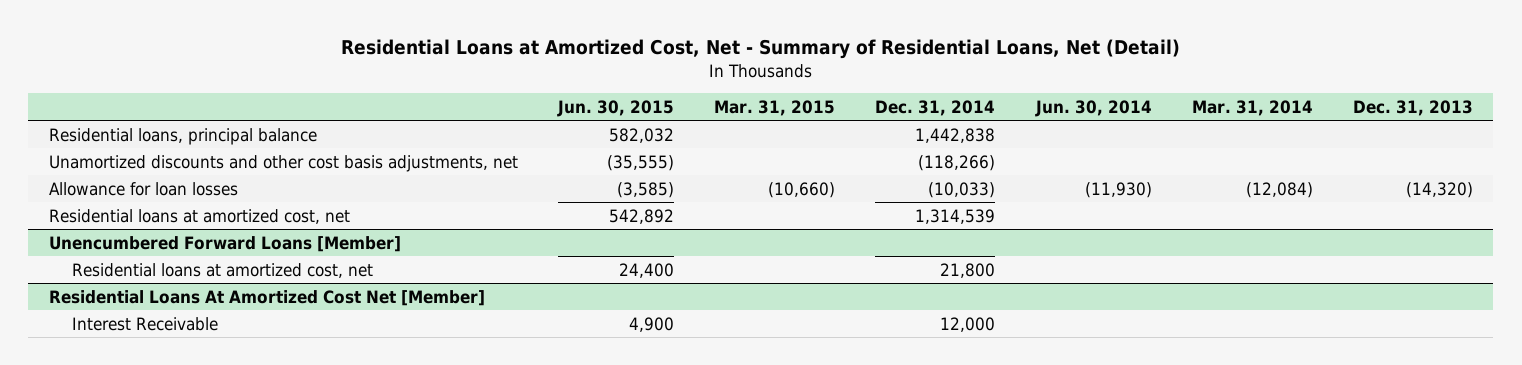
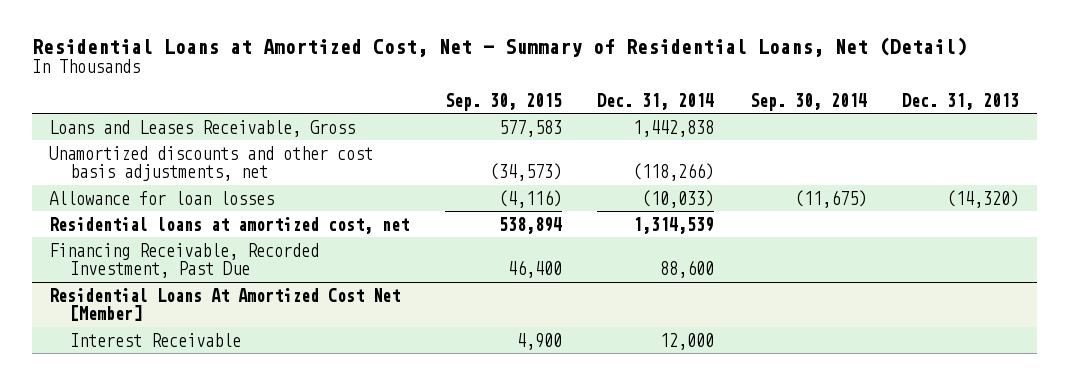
- | Jun. 30, 2015 | Mar. 31, 2015 | Dec. 31, 2014 | Jun. 30, 2014 | Mar. 31, 2014 | Dec. 31, 2013
+ | Sep. 30, 2015 | Dec. 31, 2014 | Sep. 30, 2014 | Dec. 31, 2013
- Residential loans, principal balance | 582,032 | | 1,442,838 | | |
+ Loans and Leases Receivable, Gross | 577,583 | 1,442,838 | |
- Unencumbered Forward Loans [Member]
- Residential loans at amortized cost, net | 24,400 | | 21,800 | | |
+ Financing Receivable, Recorded Investment, Past Due | 46,400 | 88,600 | |

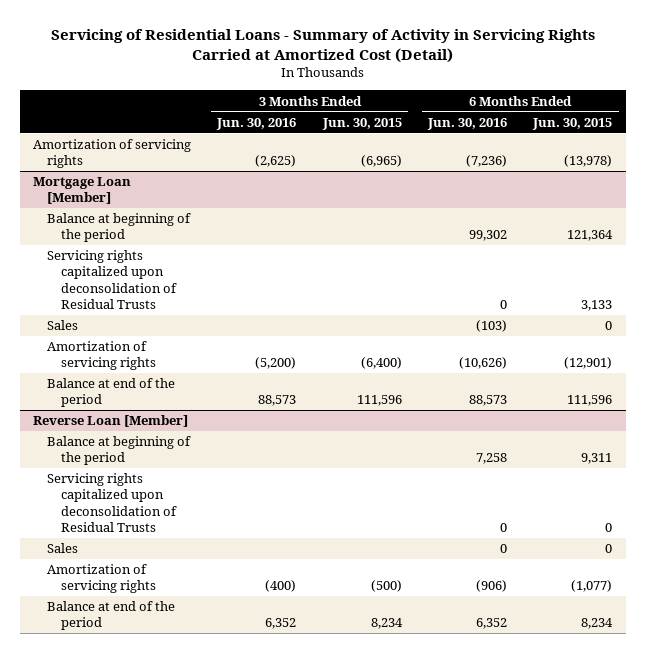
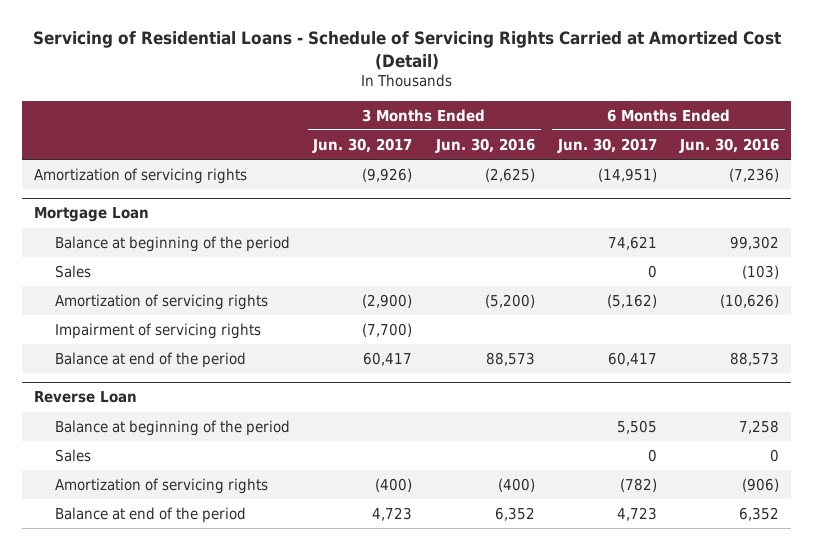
- Servicing of Residential Loans - Summary of Activity in Servicing Rights Carried at Amortized Cost (Detail)
+ Servicing of Residential Loans - Schedule of Servicing Rights Carried at Amortized Cost (Detail)
- | 3 Months Ended Jun. 30, 2016 | 3 Months Ended Jun. 30, 2015 | 6 Months Ended Jun. 30, 2016 | 6 Months Ended Jun. 30, 2015
+ | 3 Months Ended Jun. 30, 2017 | 3 Months Ended Jun. 30, 2016 | 6 Months Ended Jun. 30, 2017 | 6 Months Ended Jun. 30, 2016
- Mortgage Loan [Member]
+ Mortgage Loan
- Servicing rights capitalized upon deconsolidation of Residual Trusts | | | 0 | 3,133
+ Impairment of servicing rights | (7,700) | | |
- Reverse Loan [Member]
+ Reverse Loan
- Servicing rights capitalized upon deconsolidation of Residual Trusts | | | 0 | 0

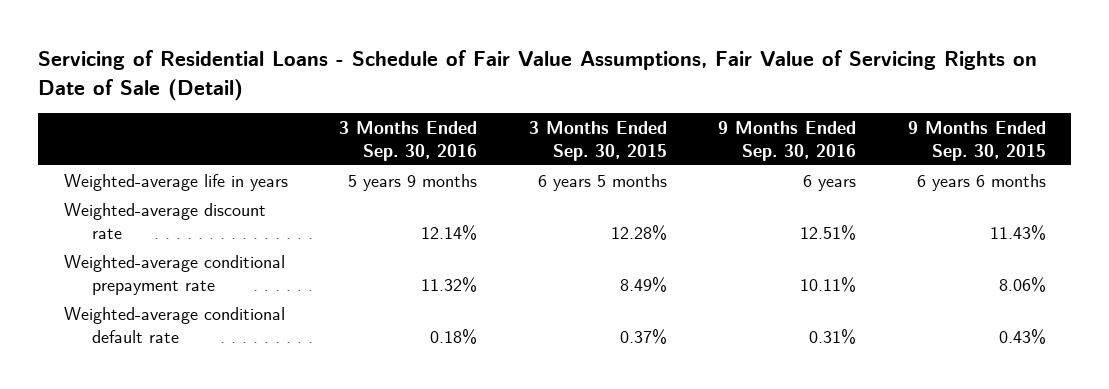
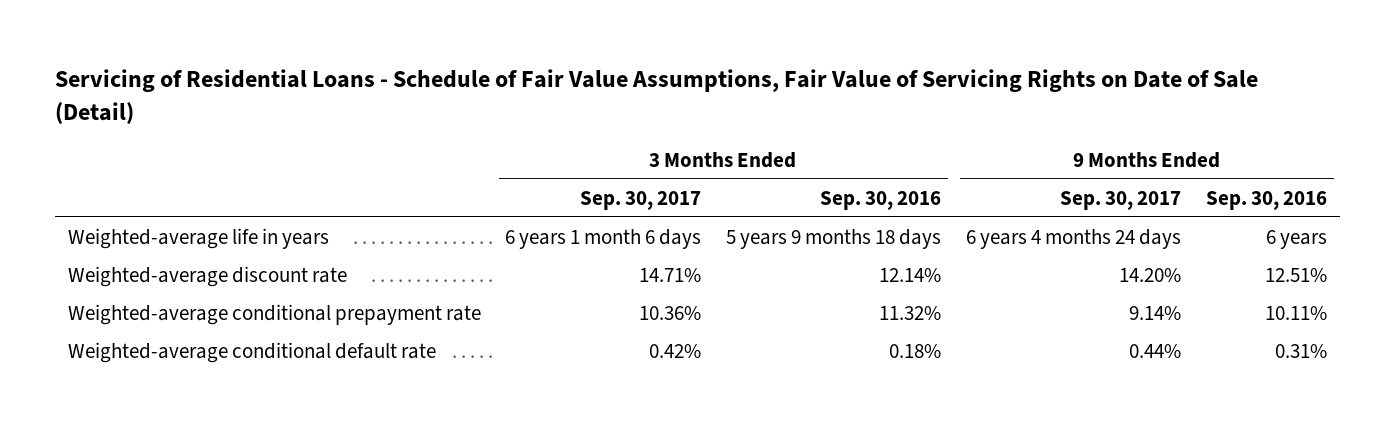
- | 3 Months Ended Sep. 30, 2016 | 3 Months Ended Sep. 30, 2015 | 9 Months Ended Sep. 30, 2016 | 9 Months Ended Sep. 30, 2015
+ | 3 Months Ended Sep. 30, 2017 | 3 Months Ended Sep. 30, 2016 | 9 Months Ended Sep. 30, 2017 | 9 Months Ended Sep. 30, 2016
- Weighted-average life in years | 5 years 9 months | 6 years 5 months | 6 years | 6 years 6 months
+ Weighted-average life in years | 6 years 1 month 6 days | 5 years 9 months 18 days | 6 years 4 months 24 days | 6 years

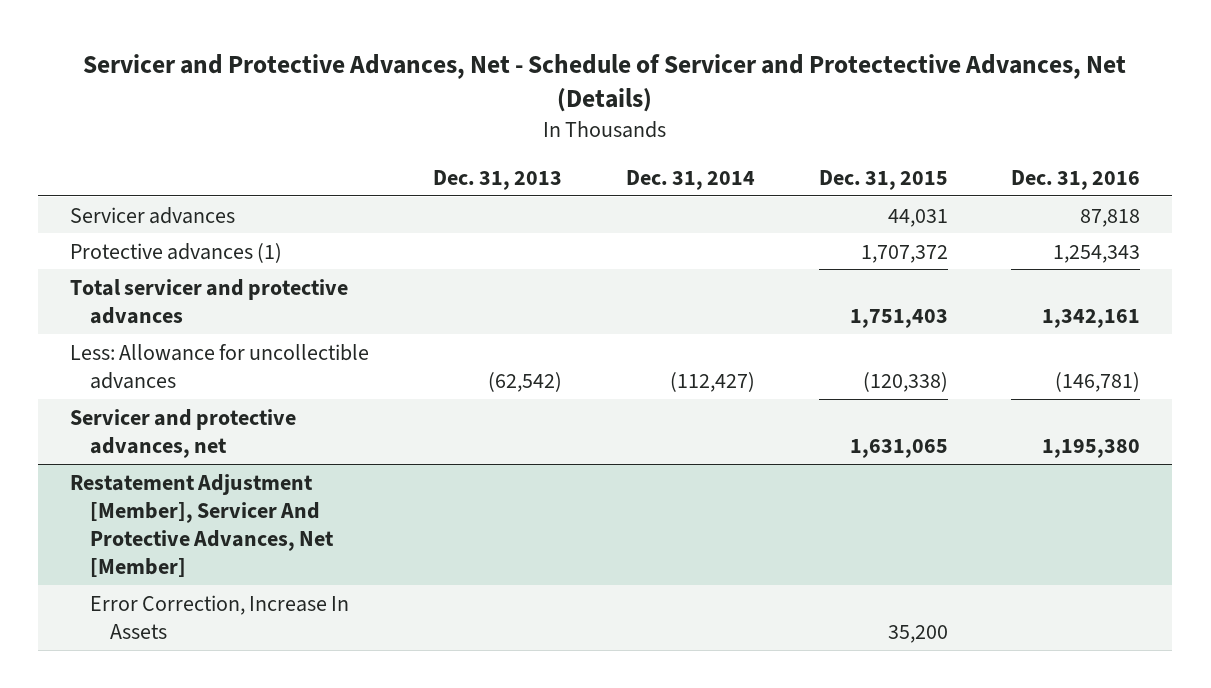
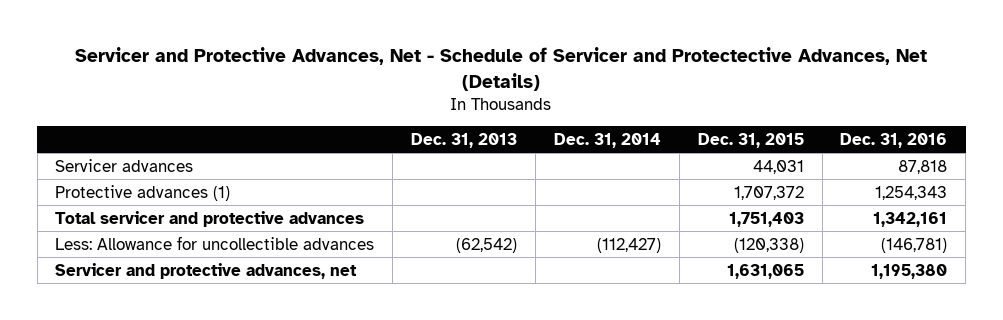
- Restatement Adjustment [Member], Servicer And Protective Advances, Net [Member]
- Error Correction, Increase In Assets | | | 35,200 |

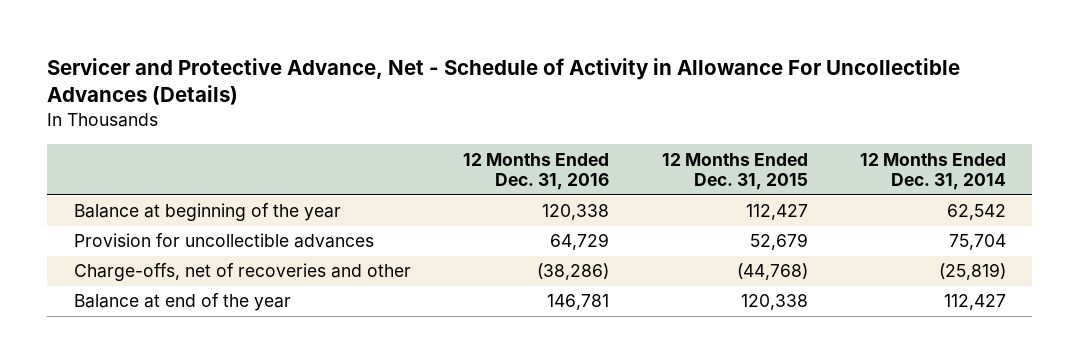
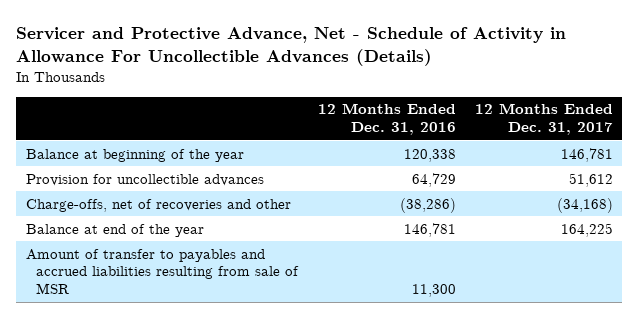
- | 12 Months Ended Dec. 31, 2016 | 12 Months Ended Dec. 31, 2015 | 12 Months Ended Dec. 31, 2014
+ | 12 Months Ended Dec. 31, 2016 | 12 Months Ended Dec. 31, 2017
+ Amount of transfer to payables and accrued liabilities resulting from sale of MSR | 11,300 |

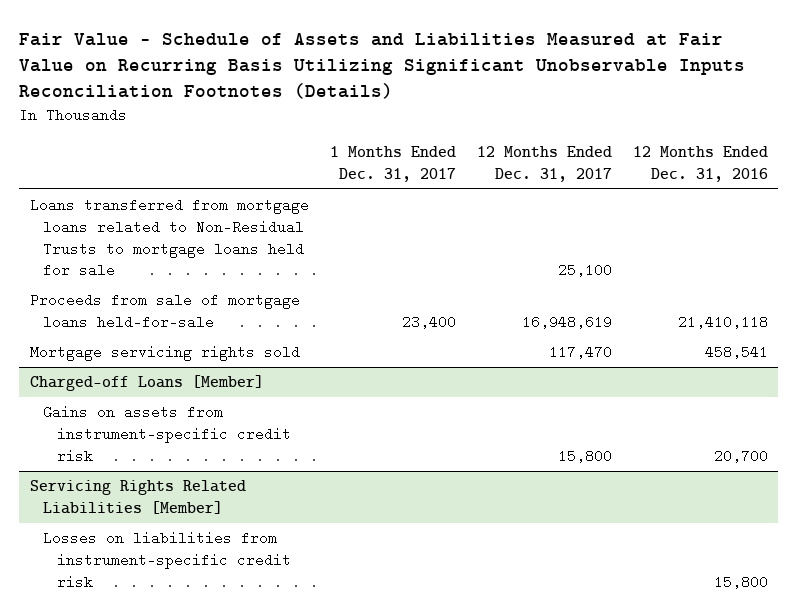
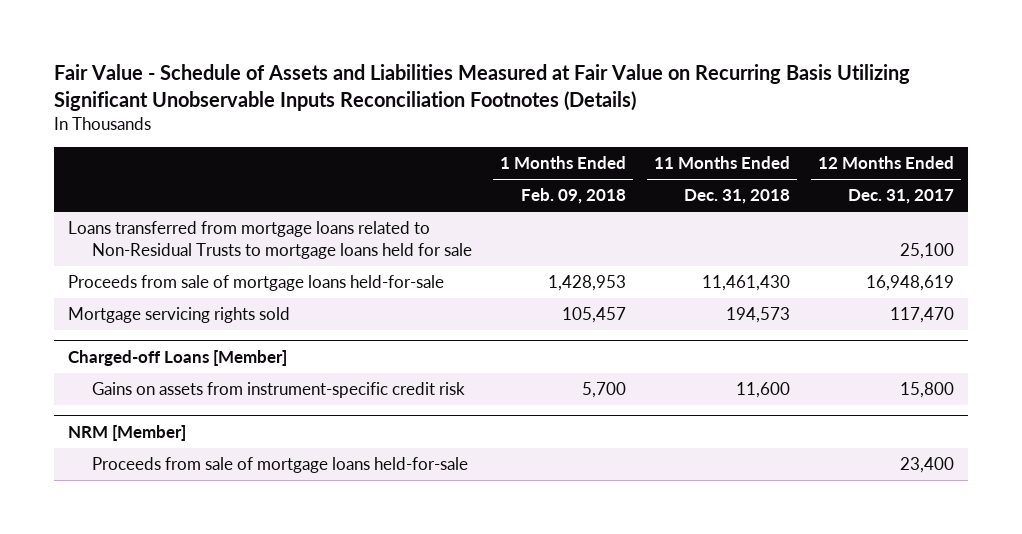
- | 1 Months Ended Dec. 31, 2017 | 12 Months Ended Dec. 31, 2017 | 12 Months Ended Dec. 31, 2016
+ | 1 Months Ended Feb. 09, 2018 | 11 Months Ended Dec. 31, 2018 | 12 Months Ended Dec. 31, 2017
- Servicing Rights Related Liabilities [Member]
- Losses on liabilities from instrument-specific credit risk | | | 15,800
+ NRM [Member]
+ Proceeds from sale of mortgage loans held-for-sale | | | 23,400

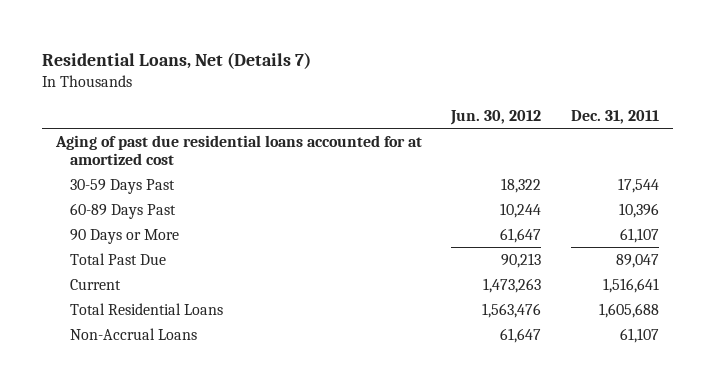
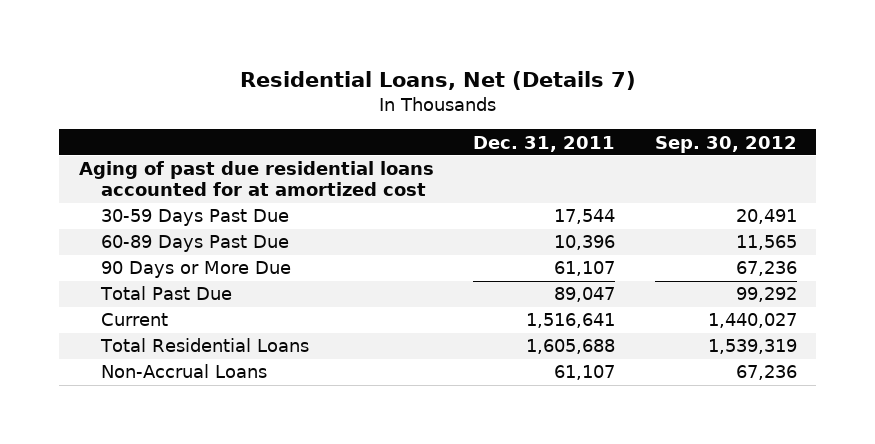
- | Jun. 30, 2012 | Dec. 31, 2011
+ | Dec. 31, 2011 | Sep. 30, 2012
- 30-59 Days Past | 18,322 | 17,544
- 60-89 Days Past | 10,244 | 10,396
- 90 Days or More | 61,647 | 61,107
+ 30-59 Days Past Due | 17,544 | 20,491
+ 60-89 Days Past Due | 10,396 | 11,565
+ 90 Days or More Due | 61,107 | 67,236

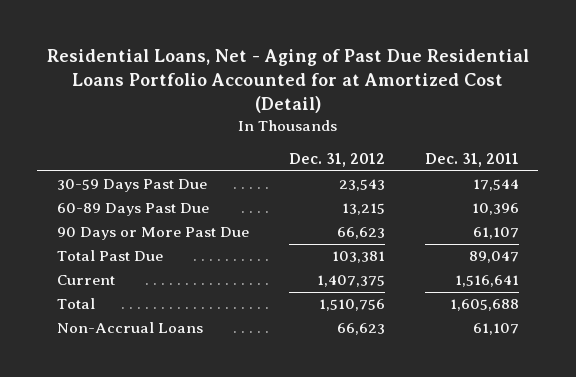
- Residential Loans, Net (Details 7)
+ Residential Loans, Net - Aging of Past Due Residential Loans Portfolio Accounted for at Amortized Cost (Detail)
- | Dec. 31, 2011 | Sep. 30, 2012
+ | Dec. 31, 2012 | Dec. 31, 2011
- Aging of past due residential loans accounted for at amortized cost
- 90 Days or More Due | 61,107 | 67,236
+ 90 Days or More Past Due | 66,623 | 61,107
- Total Residential Loans | 1,605,688 | 1,539,319
+ Total | 1,510,756 | 1,605,688

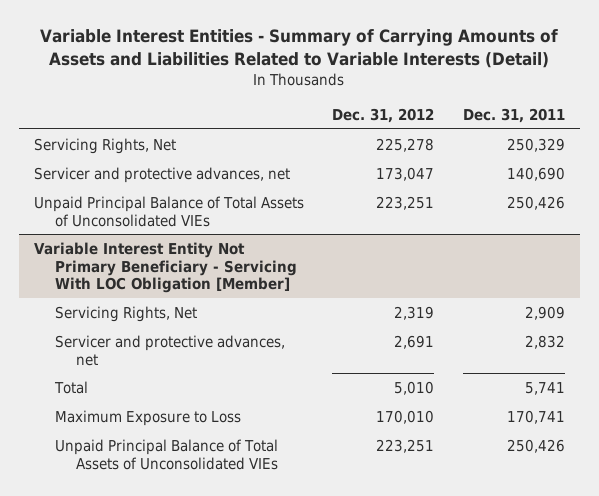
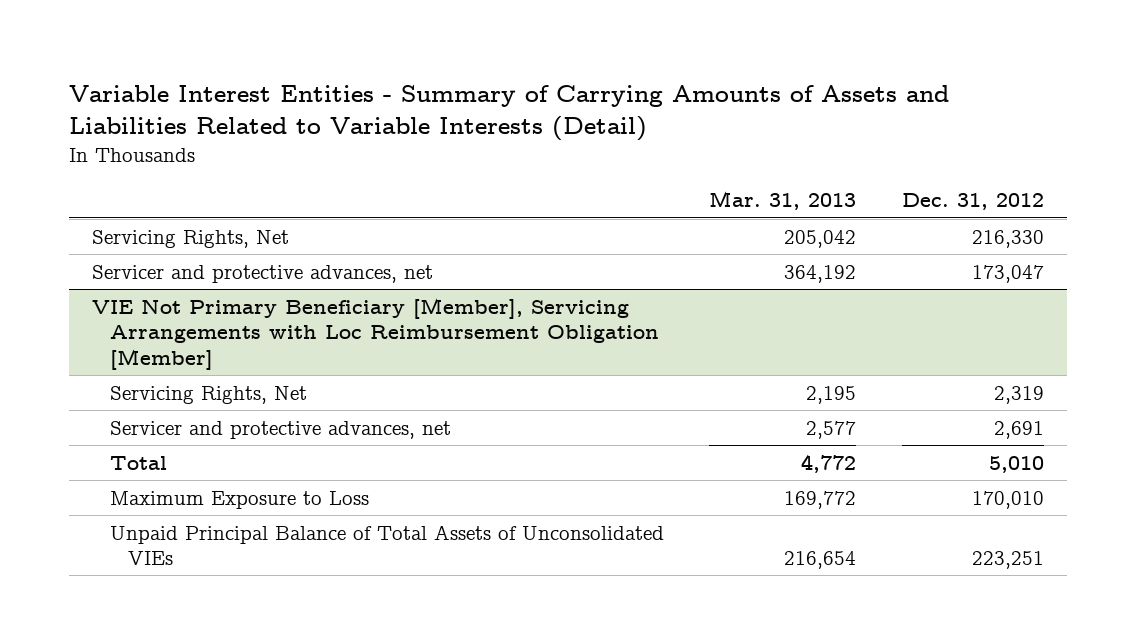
- | Dec. 31, 2012 | Dec. 31, 2011
+ | Mar. 31, 2013 | Dec. 31, 2012
- Servicing Rights, Net | 225,278 | 250,329
+ Servicing Rights, Net | 205,042 | 216,330
- Unpaid Principal Balance of Total Assets of Unconsolidated VIEs | 223,251 | 250,426
- Variable Interest Entity Not Primary Beneficiary - Servicing With LOC Obligation [Member]
+ VIE Not Primary Beneficiary [Member], Servicing Arrangements with Loc Reimbursement Obligation [Member]

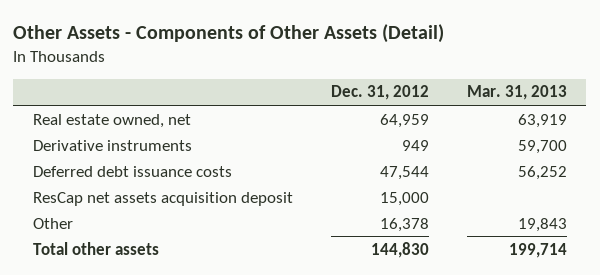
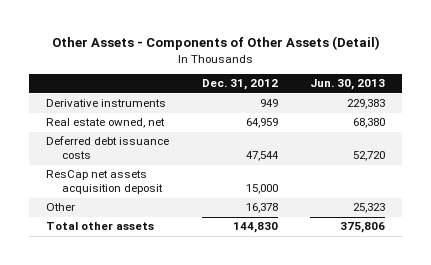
- | Dec. 31, 2012 | Mar. 31, 2013
+ | Dec. 31, 2012 | Jun. 30, 2013
moved down: Real estate owned, net | 64,959 | 68,380

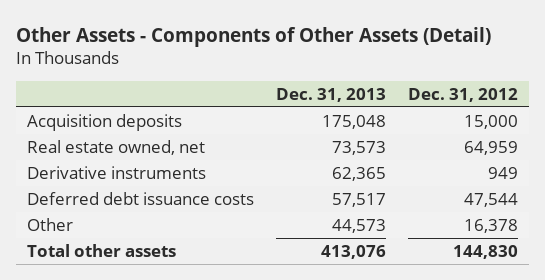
- | Dec. 31, 2012 | Jun. 30, 2013
+ | Dec. 31, 2013 | Dec. 31, 2012
+ Acquisition deposits | 175,048 | 15,000
moved down: Derivative instruments | 62,365 | 949
- ResCap net assets acquisition deposit | 15,000 |

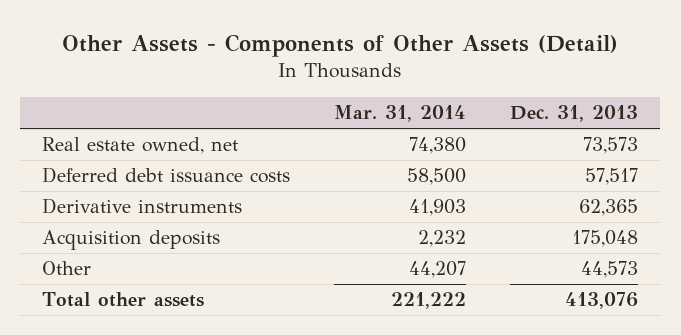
- | Dec. 31, 2013 | Dec. 31, 2012
+ | Mar. 31, 2014 | Dec. 31, 2013
moved down: Derivative instruments | 41,903 | 62,365
moved down: Acquisition deposits | 2,232 | 175,048

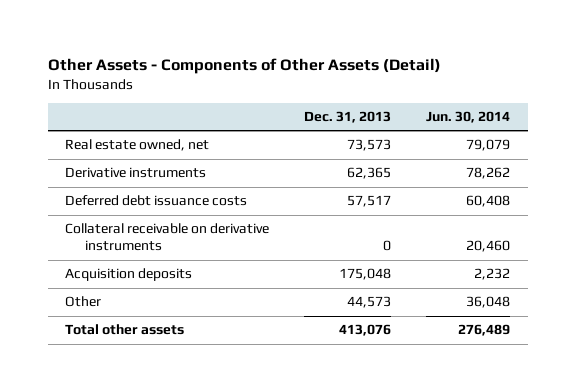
- | Mar. 31, 2014 | Dec. 31, 2013
+ | Dec. 31, 2013 | Jun. 30, 2014
moved down: Deferred debt issuance costs | 57,517 | 60,408
+ Collateral receivable on derivative instruments | 0 | 20,460

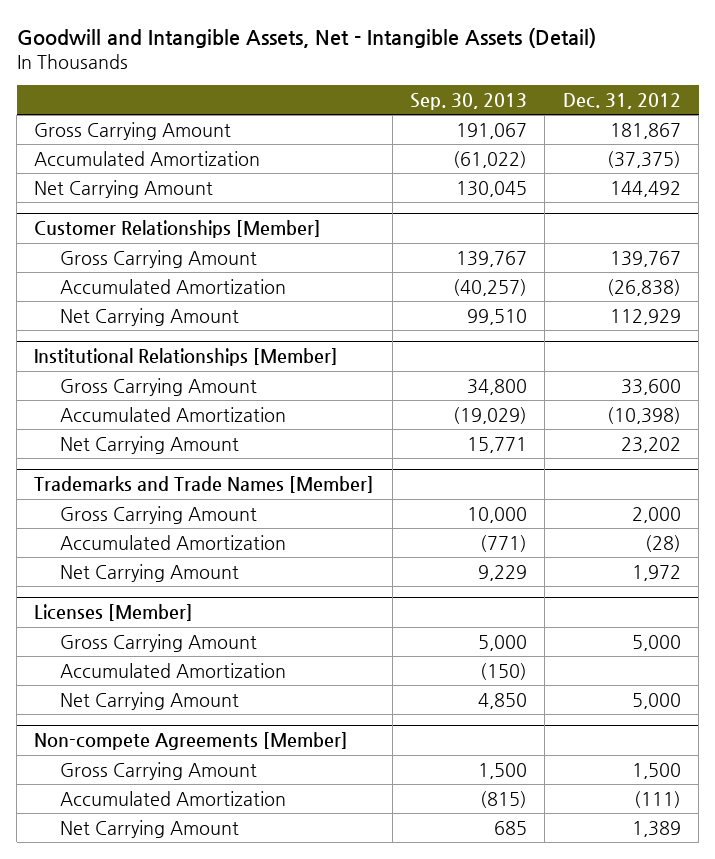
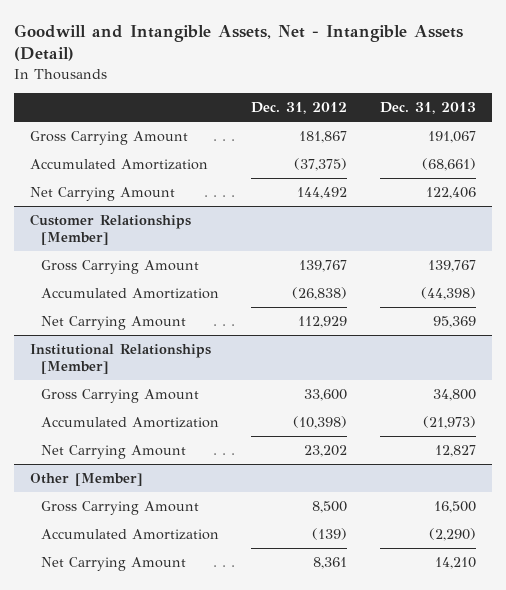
- | Sep. 30, 2013 | Dec. 31, 2012
+ | Dec. 31, 2012 | Dec. 31, 2013
- Trademarks and Trade Names [Member]
- Gross Carrying Amount | 10,000 | 2,000
- Accumulated Amortization | (771) | (28)
- Net Carrying Amount | 9,229 | 1,972
- Licenses [Member]
- Gross Carrying Amount | 5,000 | 5,000
- Accumulated Amortization | (150) |
- Net Carrying Amount | 4,850 | 5,000
- Non-compete Agreements [Member]
- Gross Carrying Amount | 1,500 | 1,500
- Accumulated Amortization | (815) | (111)
- Net Carrying Amount | 685 | 1,389
+ Other [Member]
+ Gross Carrying Amount | 8,500 | 16,500
+ Accumulated Amortization | (139) | (2,290)
+ Net Carrying Amount | 8,361 | 14,210

